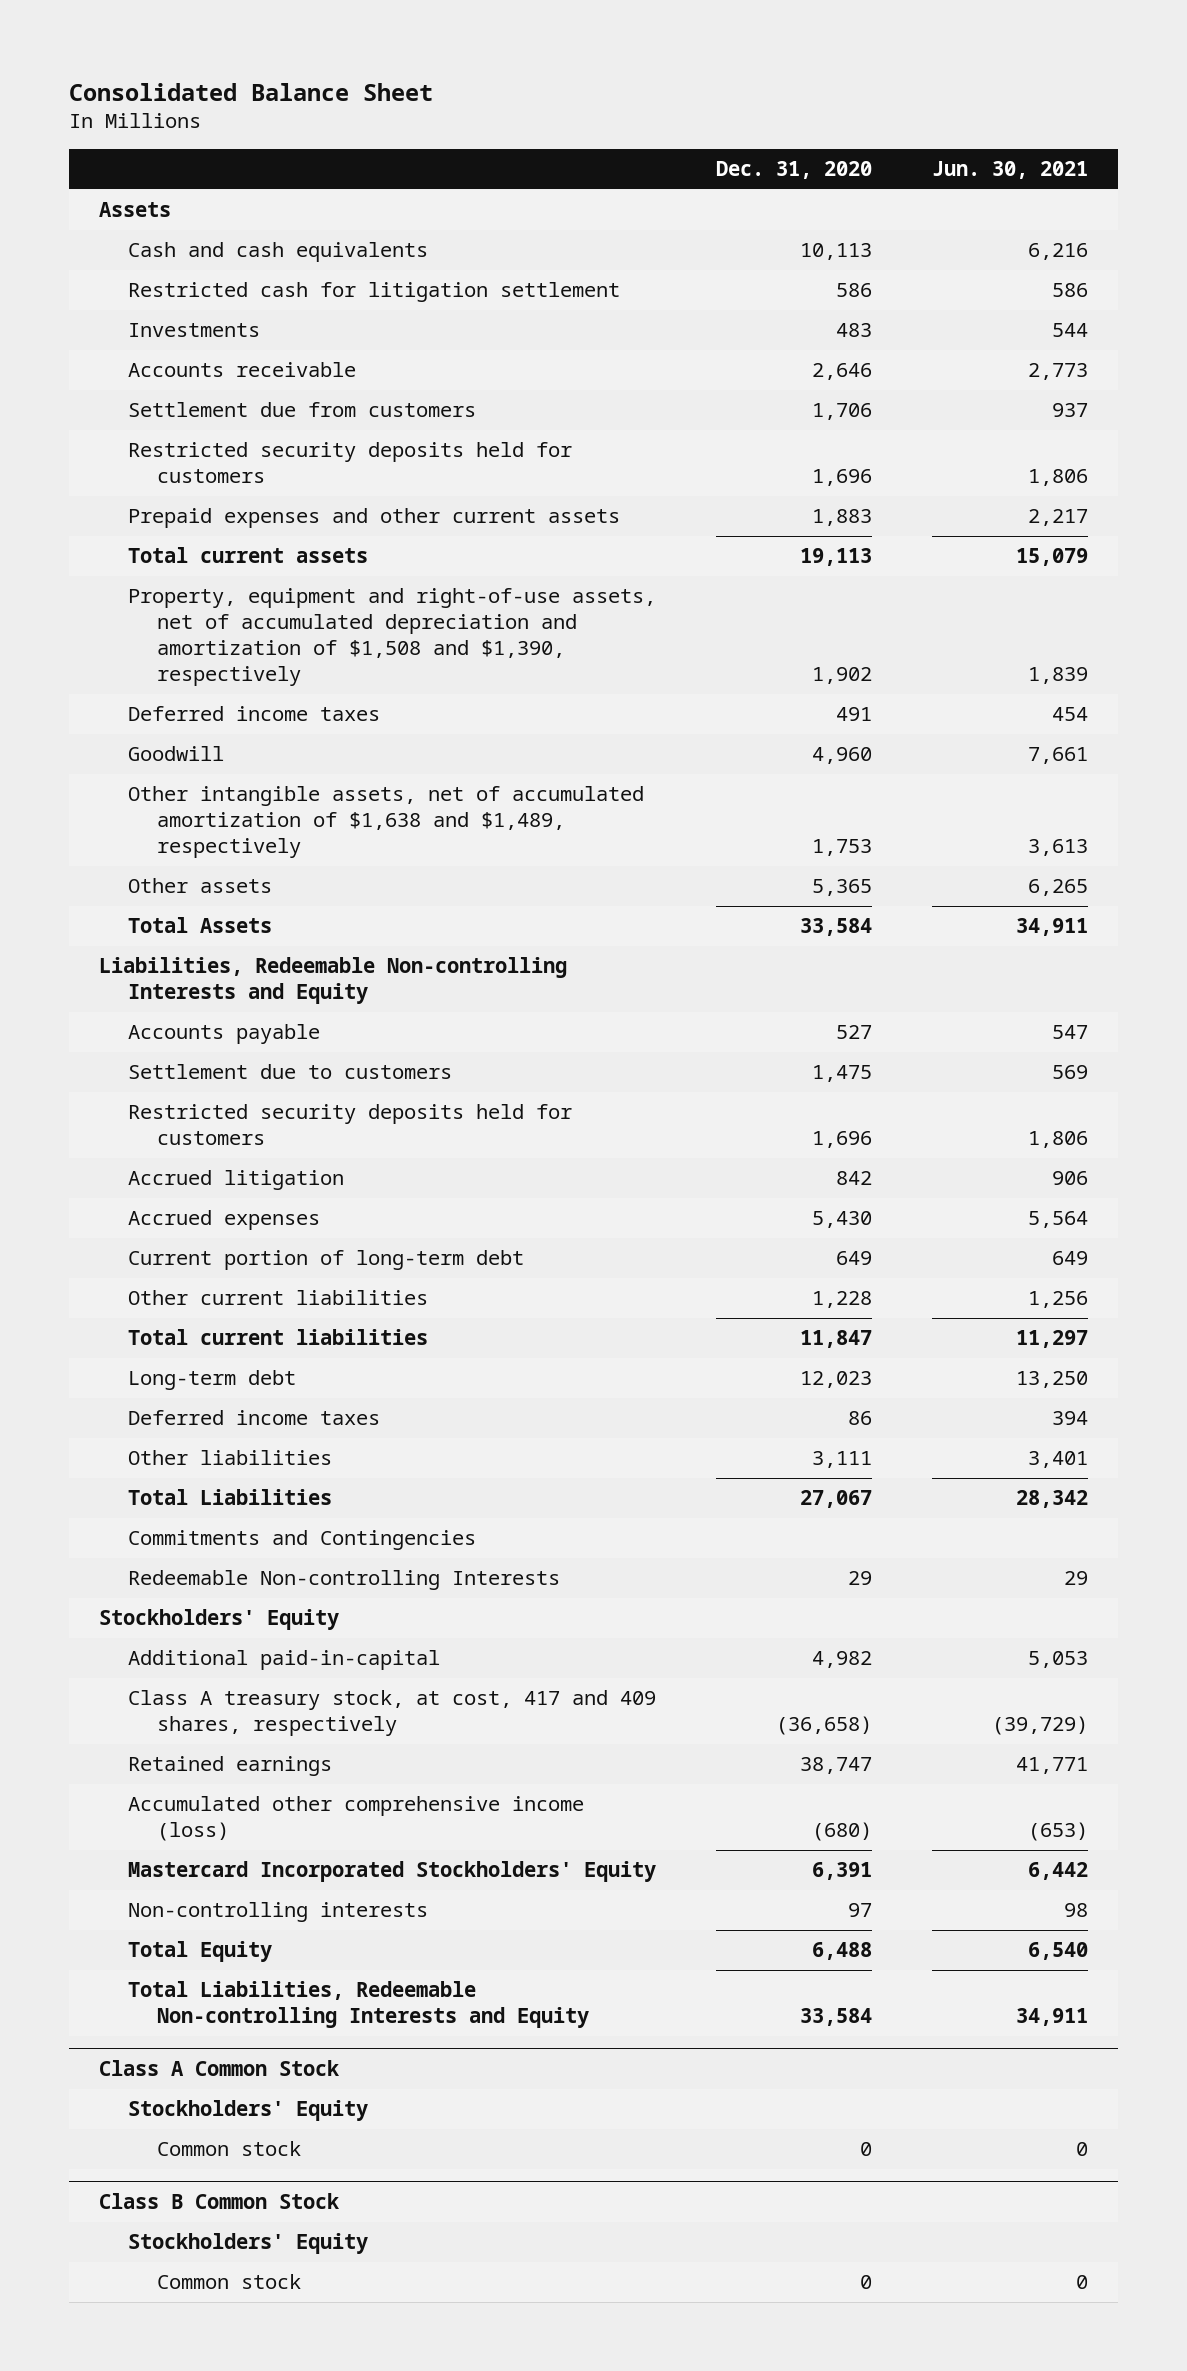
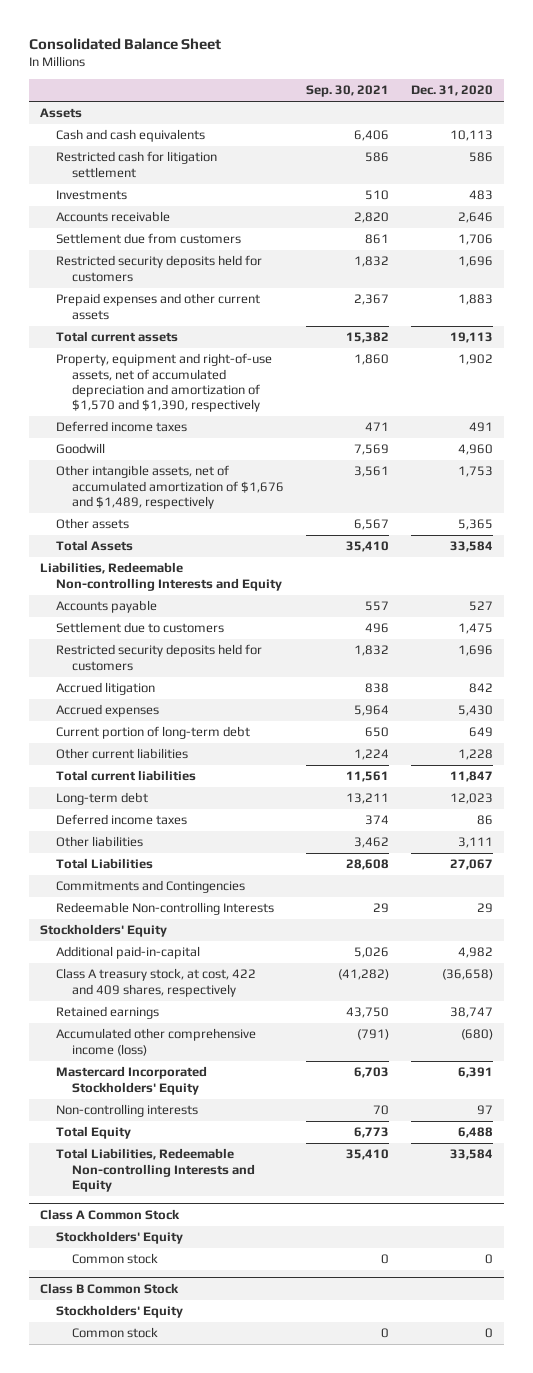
- | Dec. 31, 2020 | Jun. 30, 2021
+ | Sep. 30, 2021 | Dec. 31, 2020
- Property, equipment and right-of-use assets, net of accumulated depreciation and amortization of $1,508 and $1,390, respectively | 1,902 | 1,839
+ Property, equipment and right-of-use assets, net of accumulated depreciation and amortization of $1,570 and $1,390, respectively | 1,860 | 1,902
- Other intangible assets, net of accumulated amortization of $1,638 and $1,489, respectively | 1,753 | 3,613
+ Other intangible assets, net of accumulated amortization of $1,676 and $1,489, respectively | 3,561 | 1,753
- Class A treasury stock, at cost, 417 and 409 shares, respectively | (36,658) | (39,729)
+ Class A treasury stock, at cost, 422 and 409 shares, respectively | (41,282) | (36,658)

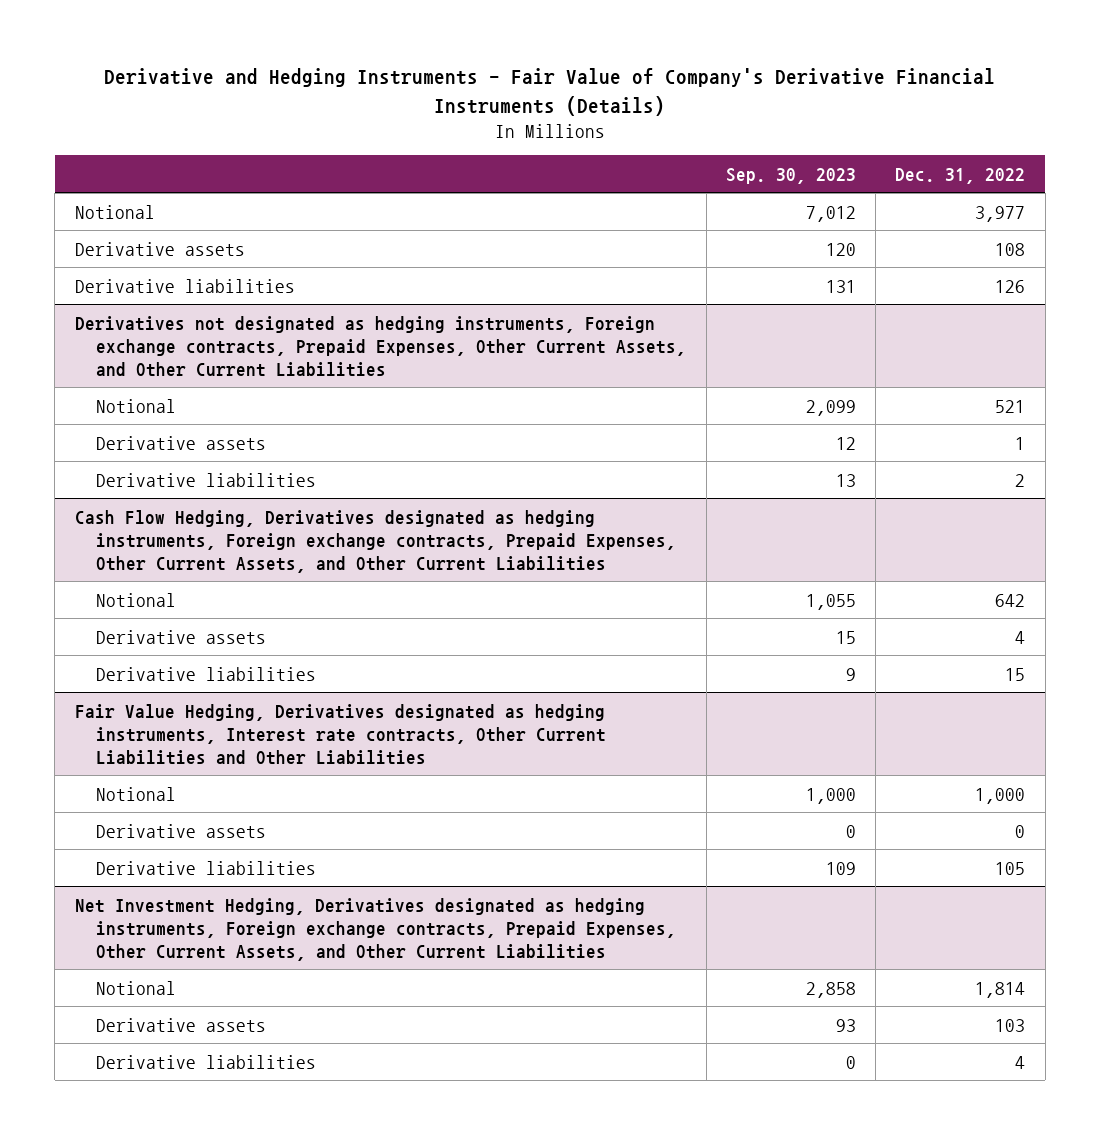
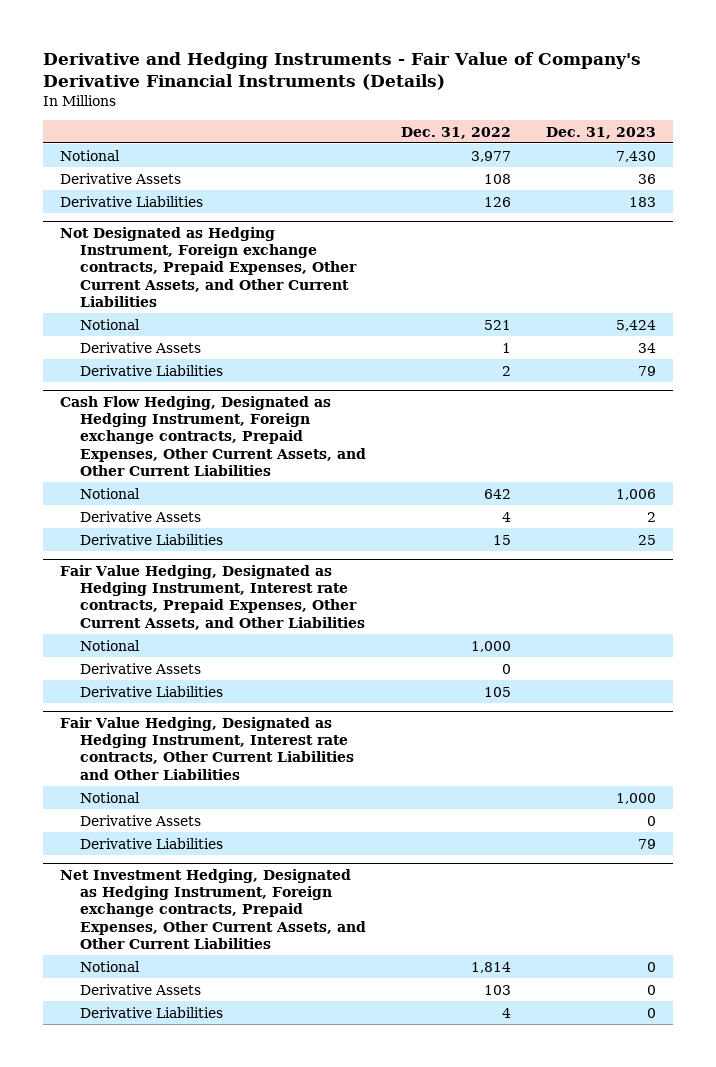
- | Sep. 30, 2023 | Dec. 31, 2022
+ | Dec. 31, 2022 | Dec. 31, 2023
- Derivative assets | 120 | 108
- Derivative liabilities | 131 | 126
- Derivatives not designated as hedging instruments, Foreign exchange contracts, Prepaid Expenses, Other Current Assets, and Other Current Liabilities
+ Derivative Assets | 108 | 36
+ Derivative Liabilities | 126 | 183
+ Not Designated as Hedging Instrument, Foreign exchange contracts, Prepaid Expenses, Other Current Assets, and Other Current Liabilities
- Derivative assets | 12 | 1
- Derivative liabilities | 13 | 2
- Cash Flow Hedging, Derivatives designated as hedging instruments, Foreign exchange contracts, Prepaid Expenses, Other Current Assets, and Other Current Liabilities
+ Derivative Assets | 1 | 34
+ Derivative Liabilities | 2 | 79
+ Cash Flow Hedging, Designated as Hedging Instrument, Foreign exchange contracts, Prepaid Expenses, Other Current Assets, and Other Current Liabilities
- Derivative assets | 15 | 4
- Derivative liabilities | 9 | 15
- Fair Value Hedging, Derivatives designated as hedging instruments, Interest rate contracts, Other Current Liabilities and Other Liabilities
+ Derivative Assets | 4 | 2
+ Derivative Liabilities | 15 | 25
+ Fair Value Hedging, Designated as Hedging Instrument, Interest rate contracts, Prepaid Expenses, Other Current Assets, and Other Liabilities
- Derivative assets | 0 | 0
- Derivative liabilities | 109 | 105
- Net Investment Hedging, Derivatives designated as hedging instruments, Foreign exchange contracts, Prepaid Expenses, Other Current Assets, and Other Current Liabilities
+ Derivative Assets | 0 |
+ Derivative Liabilities | 105 |
+ Fair Value Hedging, Designated as Hedging Instrument, Interest rate contracts, Other Current Liabilities and Other Liabilities
+ Notional | | 1,000
+ Derivative Assets | | 0
+ Derivative Liabilities | | 79
+ Net Investment Hedging, Designated as Hedging Instrument, Foreign exchange contracts, Prepaid Expenses, Other Current Assets, and Other Current Liabilities
- Derivative assets | 93 | 103
- Derivative liabilities | 0 | 4
+ Derivative Assets | 103 | 0
+ Derivative Liabilities | 4 | 0

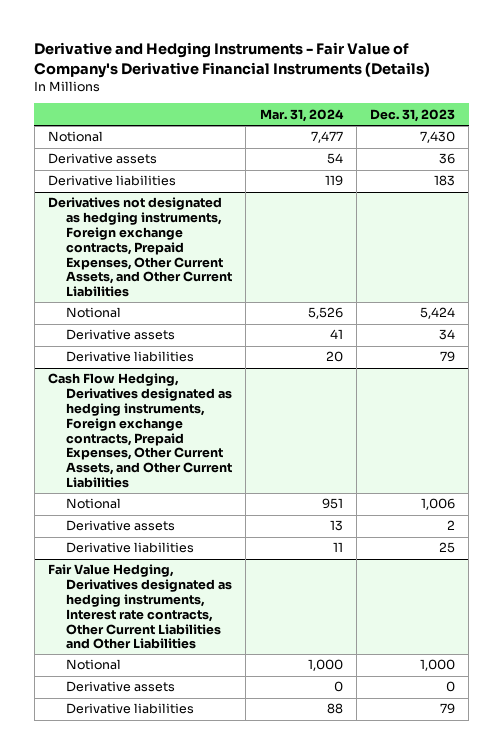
- | Dec. 31, 2022 | Dec. 31, 2023
+ | Mar. 31, 2024 | Dec. 31, 2023
- Derivative Assets | 108 | 36
- Derivative Liabilities | 126 | 183
- Not Designated as Hedging Instrument, Foreign exchange contracts, Prepaid Expenses, Other Current Assets, and Other Current Liabilities
+ Derivative assets | 54 | 36
+ Derivative liabilities | 119 | 183
+ Derivatives not designated as hedging instruments, Foreign exchange contracts, Prepaid Expenses, Other Current Assets, and Other Current Liabilities
- Derivative Assets | 1 | 34
- Derivative Liabilities | 2 | 79
- Cash Flow Hedging, Designated as Hedging Instrument, Foreign exchange contracts, Prepaid Expenses, Other Current Assets, and Other Current Liabilities
+ Derivative assets | 41 | 34
+ Derivative liabilities | 20 | 79
+ Cash Flow Hedging, Derivatives designated as hedging instruments, Foreign exchange contracts, Prepaid Expenses, Other Current Assets, and Other Current Liabilities
- Derivative Assets | 4 | 2
- Derivative Liabilities | 15 | 25
- Fair Value Hedging, Designated as Hedging Instrument, Interest rate contracts, Prepaid Expenses, Other Current Assets, and Other Liabilities
- Notional | 1,000 |
- Derivative Assets | 0 |
- Derivative Liabilities | 105 |
- Fair Value Hedging, Designated as Hedging Instrument, Interest rate contracts, Other Current Liabilities and Other Liabilities
+ Derivative assets | 13 | 2
+ Derivative liabilities | 11 | 25
+ Fair Value Hedging, Derivatives designated as hedging instruments, Interest rate contracts, Other Current Liabilities and Other Liabilities
- Derivative Assets | | 0
- Derivative Liabilities | | 79
- Net Investment Hedging, Designated as Hedging Instrument, Foreign exchange contracts, Prepaid Expenses, Other Current Assets, and Other Current Liabilities
- Notional | 1,814 | 0
- Derivative Assets | 103 | 0
- Derivative Liabilities | 4 | 0
+ Derivative assets | 0 | 0
+ Derivative liabilities | 88 | 79

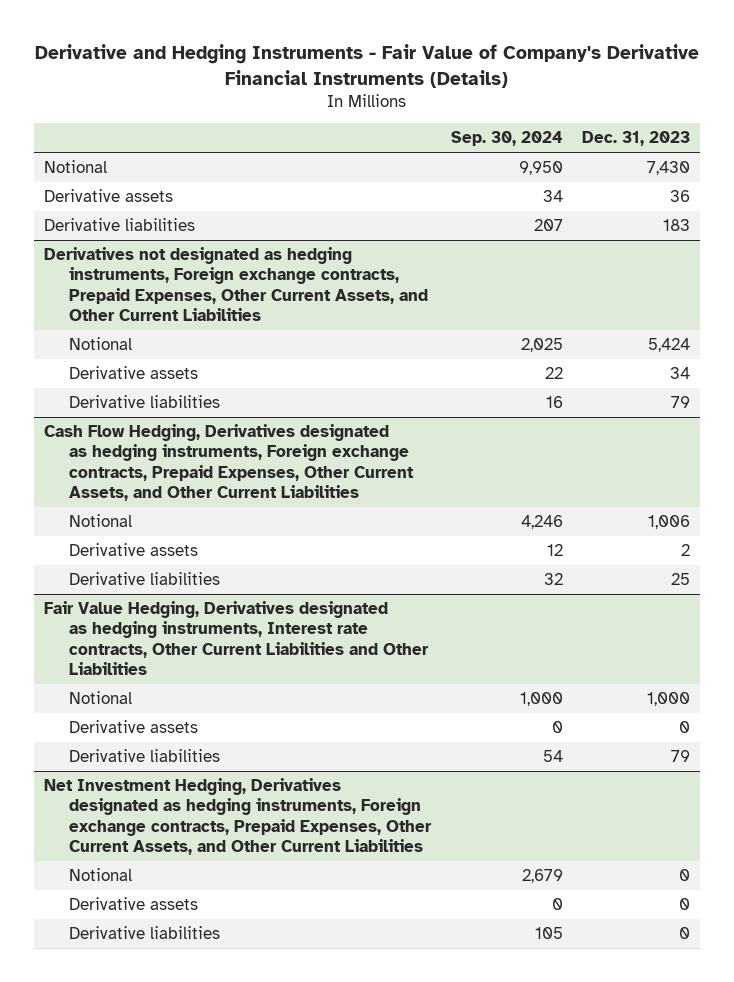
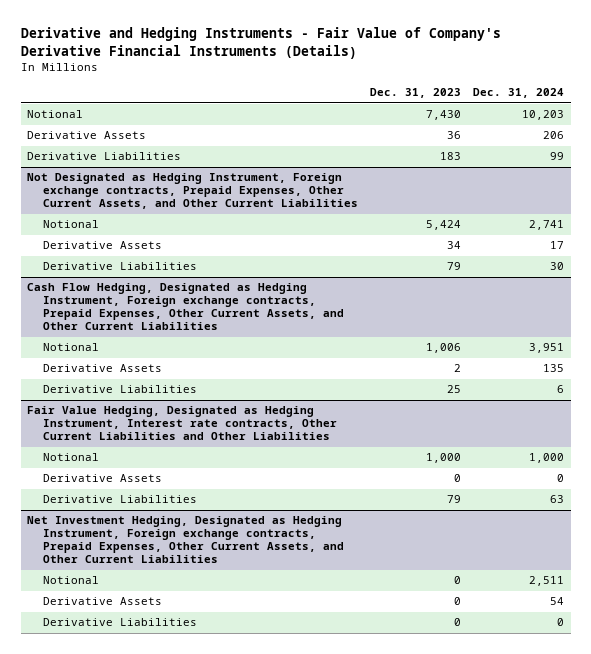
- | Sep. 30, 2024 | Dec. 31, 2023
+ | Dec. 31, 2023 | Dec. 31, 2024
- Derivative assets | 34 | 36
- Derivative liabilities | 207 | 183
- Derivatives not designated as hedging instruments, Foreign exchange contracts, Prepaid Expenses, Other Current Assets, and Other Current Liabilities
+ Derivative Assets | 36 | 206
+ Derivative Liabilities | 183 | 99
+ Not Designated as Hedging Instrument, Foreign exchange contracts, Prepaid Expenses, Other Current Assets, and Other Current Liabilities
- Derivative assets | 22 | 34
- Derivative liabilities | 16 | 79
- Cash Flow Hedging, Derivatives designated as hedging instruments, Foreign exchange contracts, Prepaid Expenses, Other Current Assets, and Other Current Liabilities
+ Derivative Assets | 34 | 17
+ Derivative Liabilities | 79 | 30
+ Cash Flow Hedging, Designated as Hedging Instrument, Foreign exchange contracts, Prepaid Expenses, Other Current Assets, and Other Current Liabilities
- Derivative assets | 12 | 2
- Derivative liabilities | 32 | 25
- Fair Value Hedging, Derivatives designated as hedging instruments, Interest rate contracts, Other Current Liabilities and Other Liabilities
+ Derivative Assets | 2 | 135
+ Derivative Liabilities | 25 | 6
+ Fair Value Hedging, Designated as Hedging Instrument, Interest rate contracts, Other Current Liabilities and Other Liabilities
- Derivative assets | 0 | 0
- Derivative liabilities | 54 | 79
- Net Investment Hedging, Derivatives designated as hedging instruments, Foreign exchange contracts, Prepaid Expenses, Other Current Assets, and Other Current Liabilities
+ Derivative Assets | 0 | 0
+ Derivative Liabilities | 79 | 63
+ Net Investment Hedging, Designated as Hedging Instrument, Foreign exchange contracts, Prepaid Expenses, Other Current Assets, and Other Current Liabilities
- Derivative assets | 0 | 0
- Derivative liabilities | 105 | 0
+ Derivative Assets | 0 | 54
+ Derivative Liabilities | 0 | 0

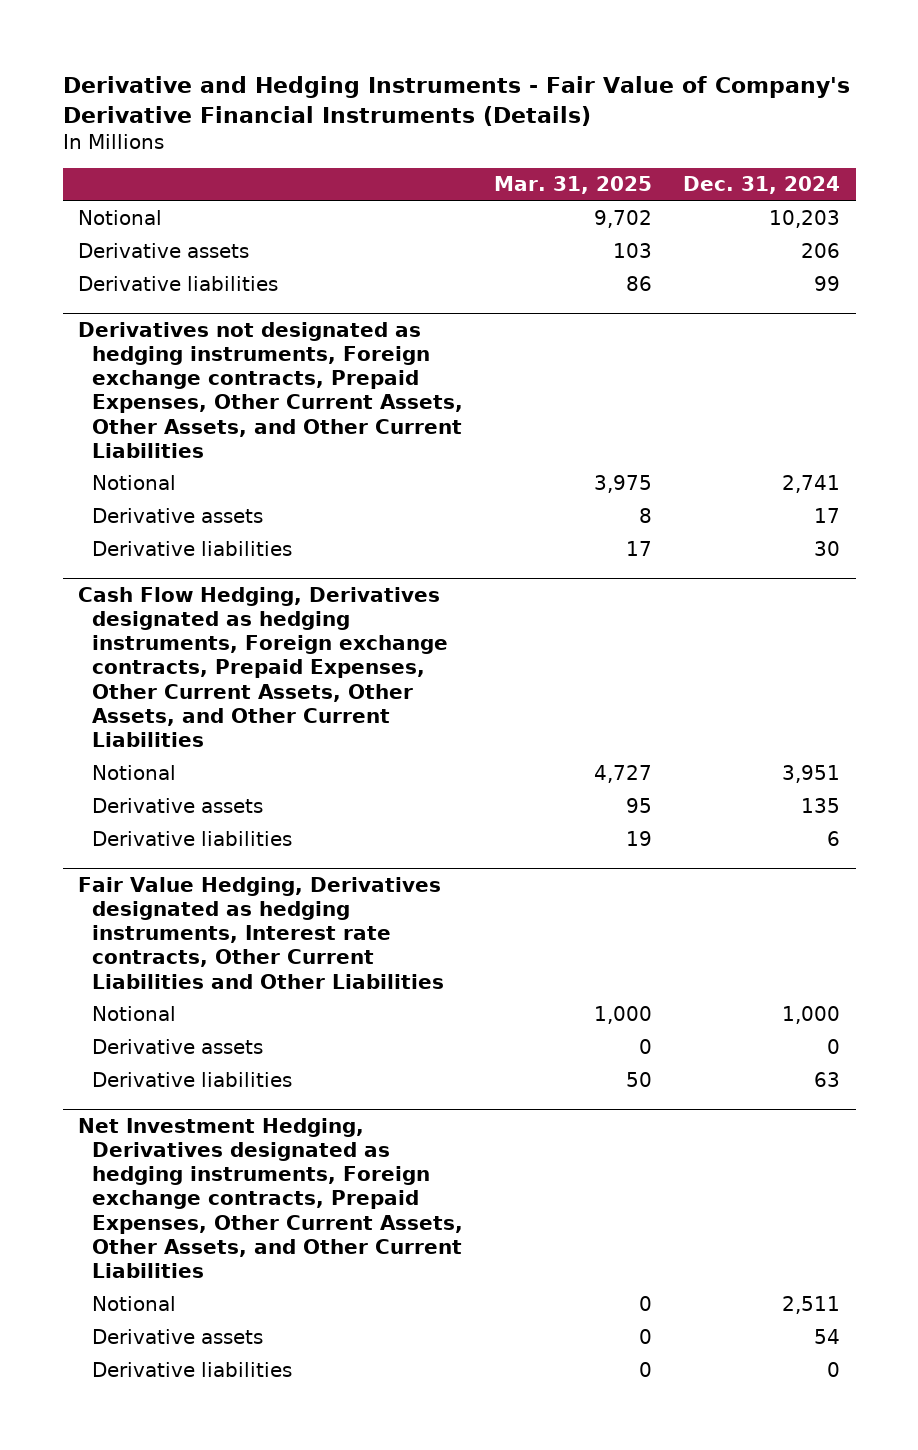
- | Dec. 31, 2023 | Dec. 31, 2024
+ | Mar. 31, 2025 | Dec. 31, 2024
- Derivative Assets | 36 | 206
- Derivative Liabilities | 183 | 99
- Not Designated as Hedging Instrument, Foreign exchange contracts, Prepaid Expenses, Other Current Assets, and Other Current Liabilities
+ Derivative assets | 103 | 206
+ Derivative liabilities | 86 | 99
+ Derivatives not designated as hedging instruments, Foreign exchange contracts, Prepaid Expenses, Other Current Assets, Other Assets, and Other Current Liabilities
- Derivative Assets | 34 | 17
- Derivative Liabilities | 79 | 30
- Cash Flow Hedging, Designated as Hedging Instrument, Foreign exchange contracts, Prepaid Expenses, Other Current Assets, and Other Current Liabilities
+ Derivative assets | 8 | 17
+ Derivative liabilities | 17 | 30
+ Cash Flow Hedging, Derivatives designated as hedging instruments, Foreign exchange contracts, Prepaid Expenses, Other Current Assets, Other Assets, and Other Current Liabilities
- Derivative Assets | 2 | 135
- Derivative Liabilities | 25 | 6
- Fair Value Hedging, Designated as Hedging Instrument, Interest rate contracts, Other Current Liabilities and Other Liabilities
+ Derivative assets | 95 | 135
+ Derivative liabilities | 19 | 6
+ Fair Value Hedging, Derivatives designated as hedging instruments, Interest rate contracts, Other Current Liabilities and Other Liabilities
- Derivative Assets | 0 | 0
- Derivative Liabilities | 79 | 63
- Net Investment Hedging, Designated as Hedging Instrument, Foreign exchange contracts, Prepaid Expenses, Other Current Assets, and Other Current Liabilities
+ Derivative assets | 0 | 0
+ Derivative liabilities | 50 | 63
+ Net Investment Hedging, Derivatives designated as hedging instruments, Foreign exchange contracts, Prepaid Expenses, Other Current Assets, Other Assets, and Other Current Liabilities
- Derivative Assets | 0 | 54
- Derivative Liabilities | 0 | 0
+ Derivative assets | 0 | 54
+ Derivative liabilities | 0 | 0

